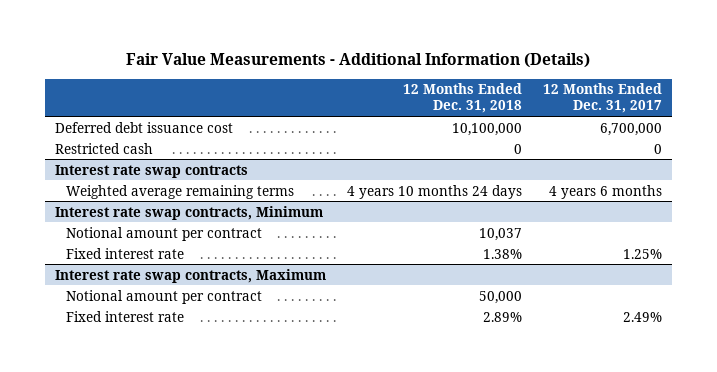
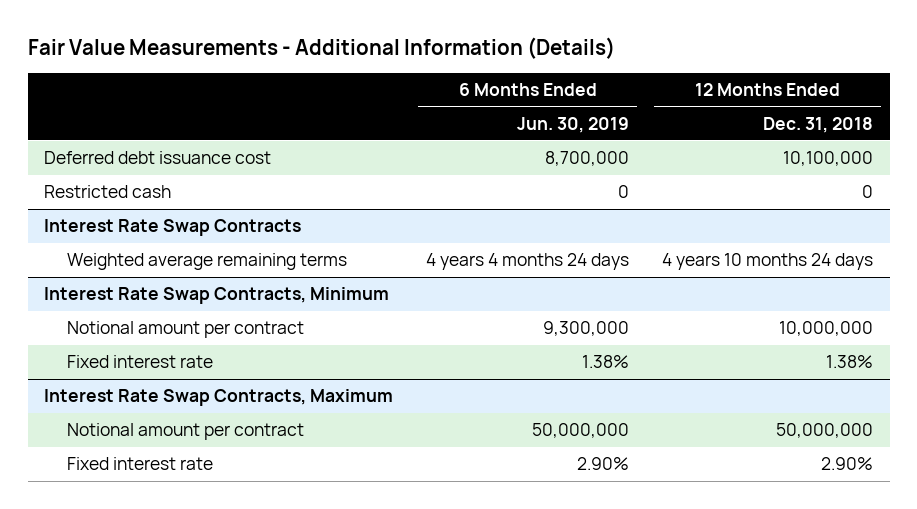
- | 12 Months Ended Dec. 31, 2018 | 12 Months Ended Dec. 31, 2017
+ | 6 Months Ended Jun. 30, 2019 | 12 Months Ended Dec. 31, 2018
- Interest rate swap contracts
+ Interest Rate Swap Contracts
- Interest rate swap contracts, Minimum
- Notional amount per contract | 10,037 |
+ Interest Rate Swap Contracts, Minimum
+ Notional amount per contract | 9,300,000 | 10,000,000
- Interest rate swap contracts, Maximum
- Notional amount per contract | 50,000 |
- Fixed interest rate | 2.89% | 2.49%
+ Interest Rate Swap Contracts, Maximum
+ Notional amount per contract | 50,000,000 | 50,000,000
+ Fixed interest rate | 2.90% | 2.90%

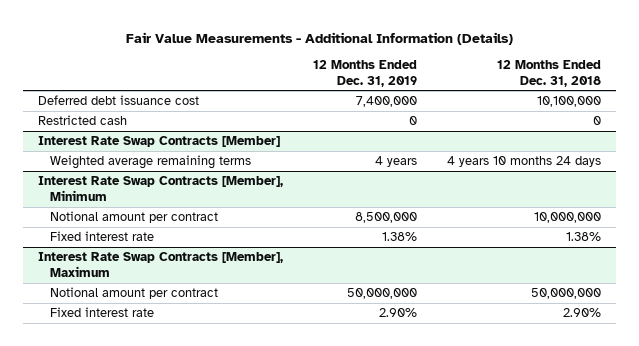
- | 6 Months Ended Jun. 30, 2019 | 12 Months Ended Dec. 31, 2018
+ | 12 Months Ended Dec. 31, 2019 | 12 Months Ended Dec. 31, 2018
- Interest Rate Swap Contracts
+ Interest Rate Swap Contracts [Member]
- Interest Rate Swap Contracts, Minimum
+ Interest Rate Swap Contracts [Member], Minimum
- Interest Rate Swap Contracts, Maximum
+ Interest Rate Swap Contracts [Member], Maximum

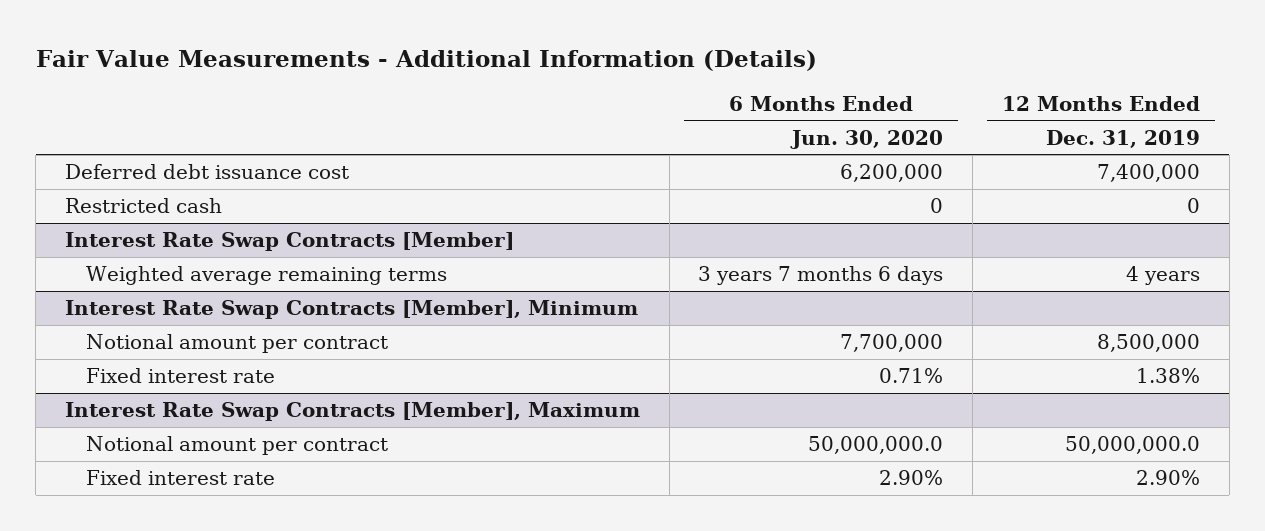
- | 12 Months Ended Dec. 31, 2019 | 12 Months Ended Dec. 31, 2018
+ | 6 Months Ended Jun. 30, 2020 | 12 Months Ended Dec. 31, 2019
@ Interest Rate Swap Contracts [Member], Maximum
- Notional amount per contract | 50,000,000 | 50,000,000
+ Notional amount per contract | 50,000,000.0 | 50,000,000.0

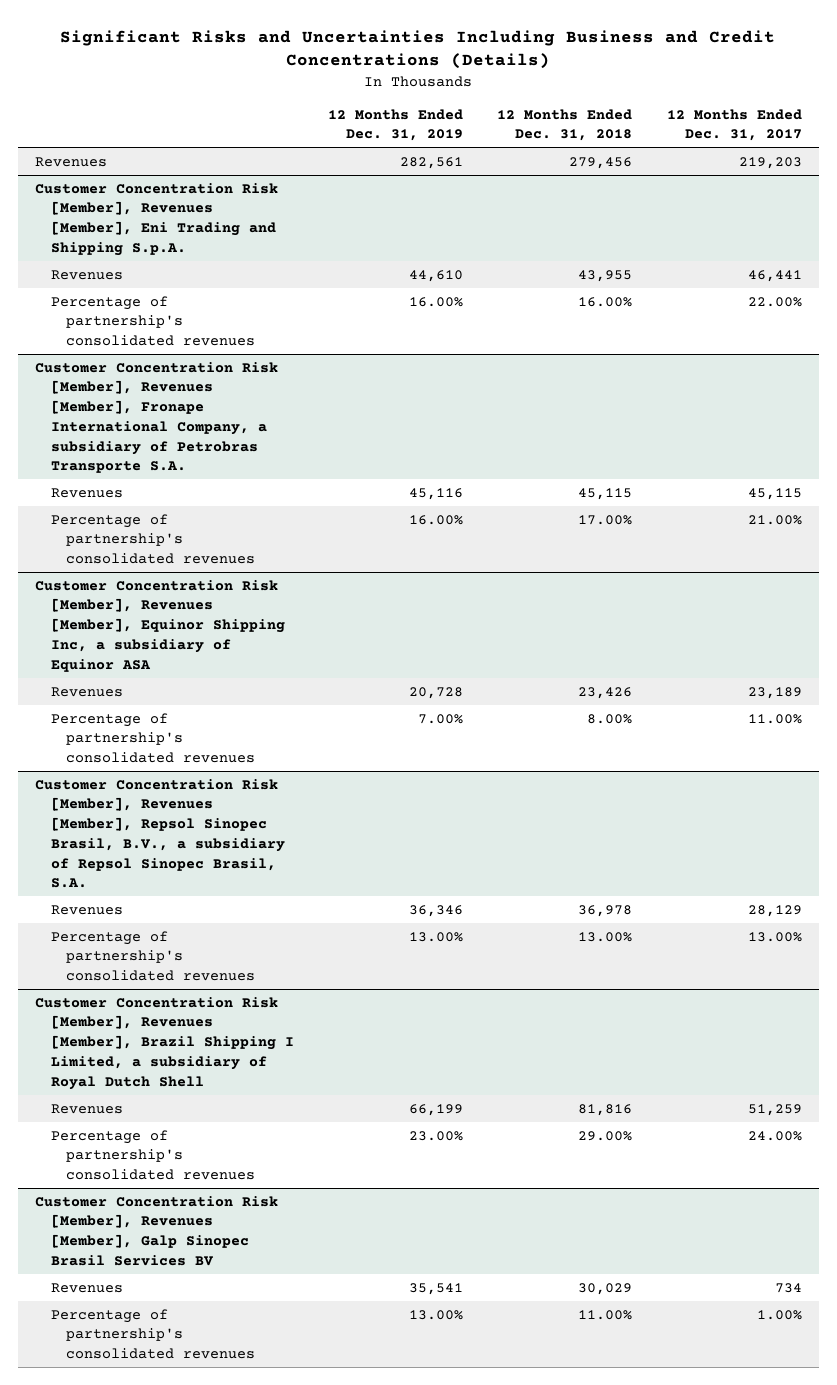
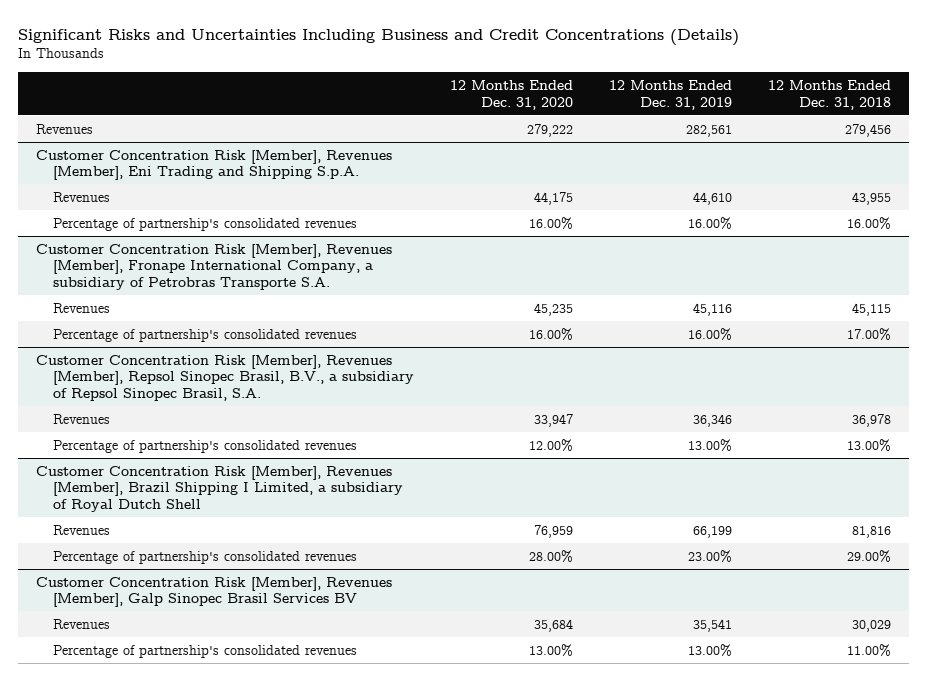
- | 12 Months Ended Dec. 31, 2019 | 12 Months Ended Dec. 31, 2018 | 12 Months Ended Dec. 31, 2017
+ | 12 Months Ended Dec. 31, 2020 | 12 Months Ended Dec. 31, 2019 | 12 Months Ended Dec. 31, 2018
- Customer Concentration Risk [Member], Revenues [Member], Equinor Shipping Inc, a subsidiary of Equinor ASA
- Revenues | 20,728 | 23,426 | 23,189
- Percentage of partnership's consolidated revenues | 7.00% | 8.00% | 11.00%

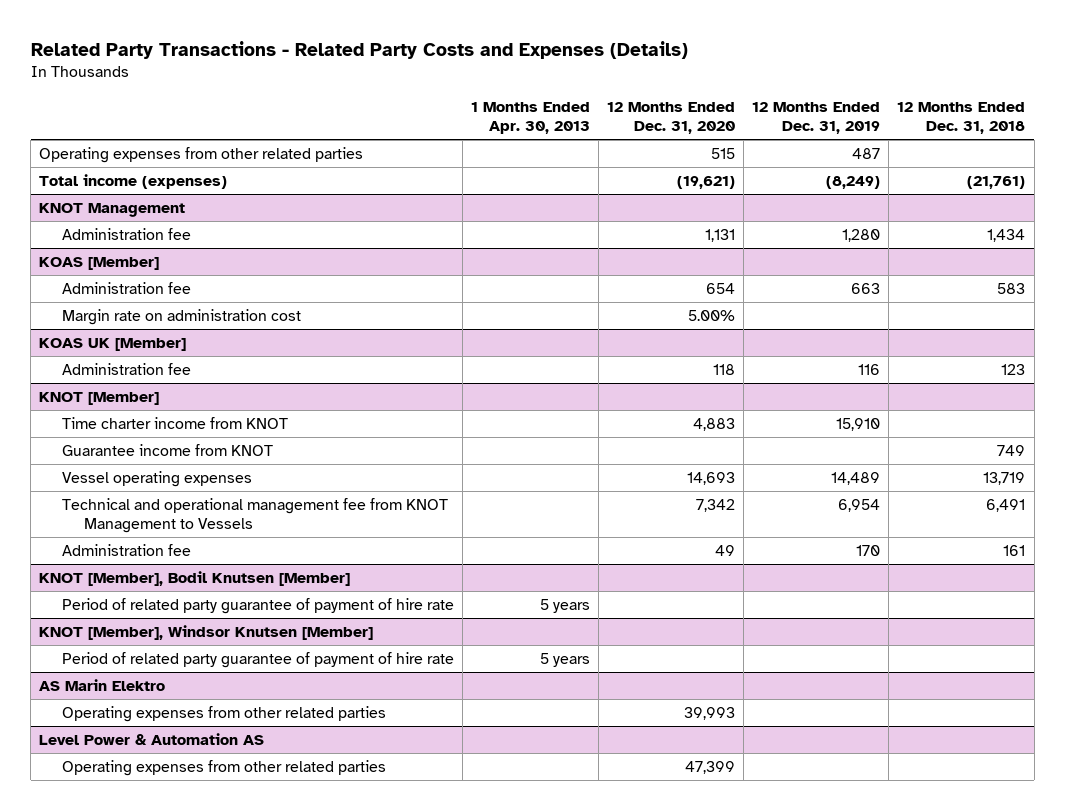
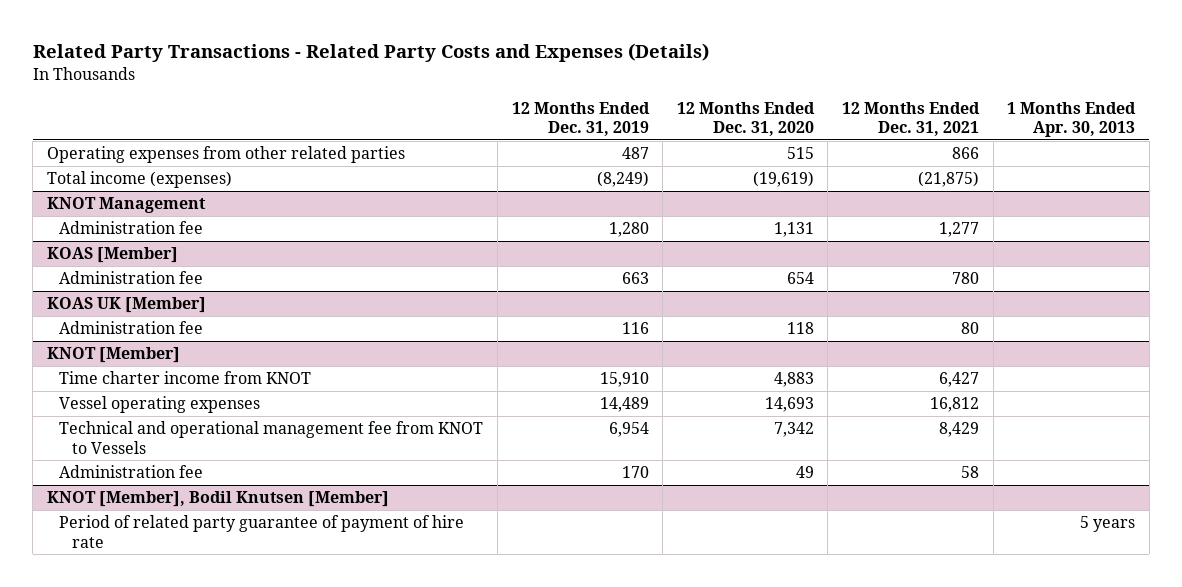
- | 1 Months Ended Apr. 30, 2013 | 12 Months Ended Dec. 31, 2020 | 12 Months Ended Dec. 31, 2019 | 12 Months Ended Dec. 31, 2018
+ | 12 Months Ended Dec. 31, 2019 | 12 Months Ended Dec. 31, 2020 | 12 Months Ended Dec. 31, 2021 | 1 Months Ended Apr. 30, 2013
- Total income (expenses) | | (19,621) | (8,249) | (21,761)
+ Total income (expenses) | (8,249) | (19,619) | (21,875) |
@ KOAS [Member]
- Margin rate on administration cost | | 5.00% | |
@ KNOT [Member]
- Guarantee income from KNOT | | | | 749
- Technical and operational management fee from KNOT Management to Vessels | | 7,342 | 6,954 | 6,491
+ Technical and operational management fee from KNOT to Vessels | 6,954 | 7,342 | 8,429 |
- KNOT [Member], Windsor Knutsen [Member]
- Period of related party guarantee of payment of hire rate | 5 years | | |
- AS Marin Elektro
- Operating expenses from other related parties | | 39,993 | |
- Level Power & Automation AS
- Operating expenses from other related parties | | 47,399 | |

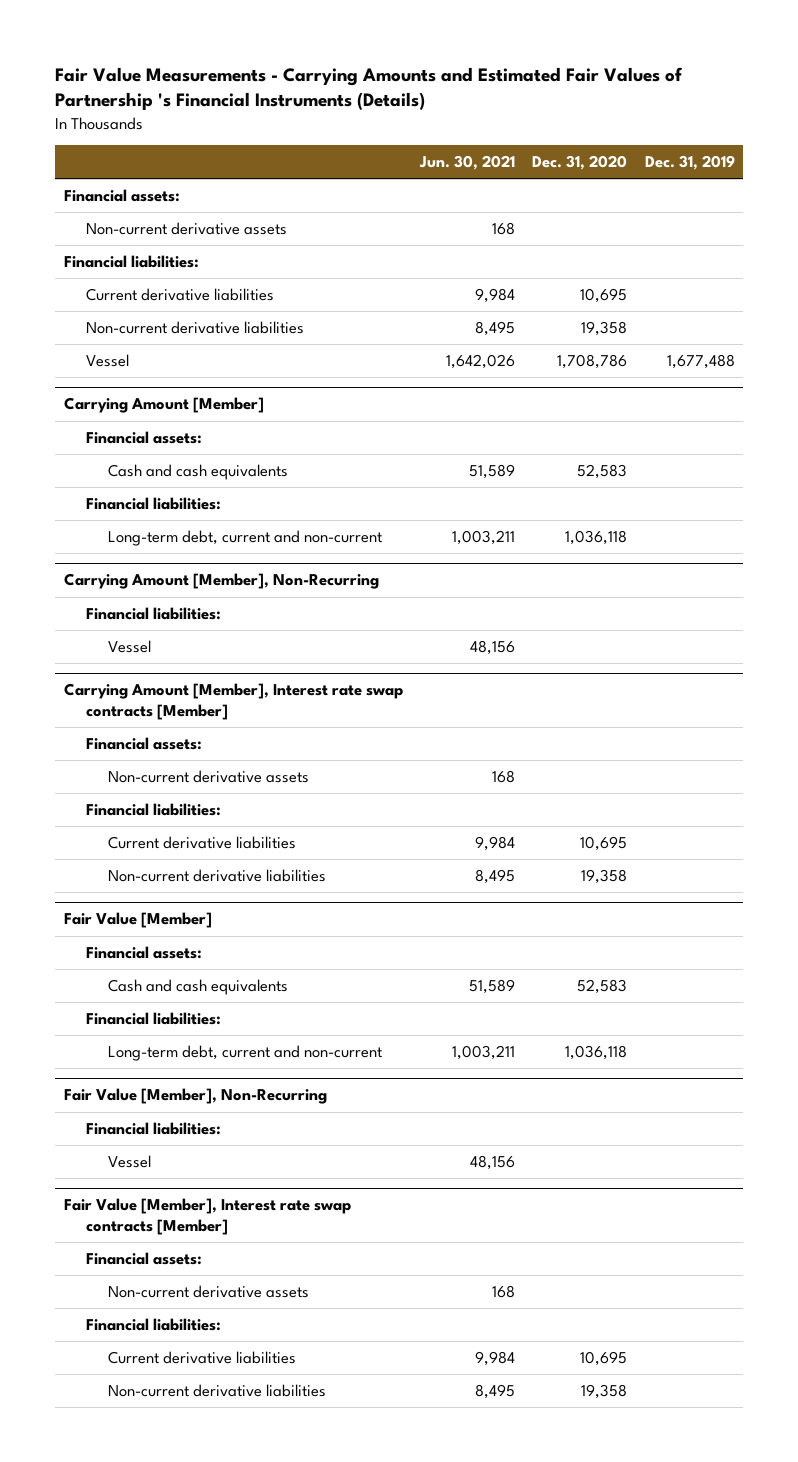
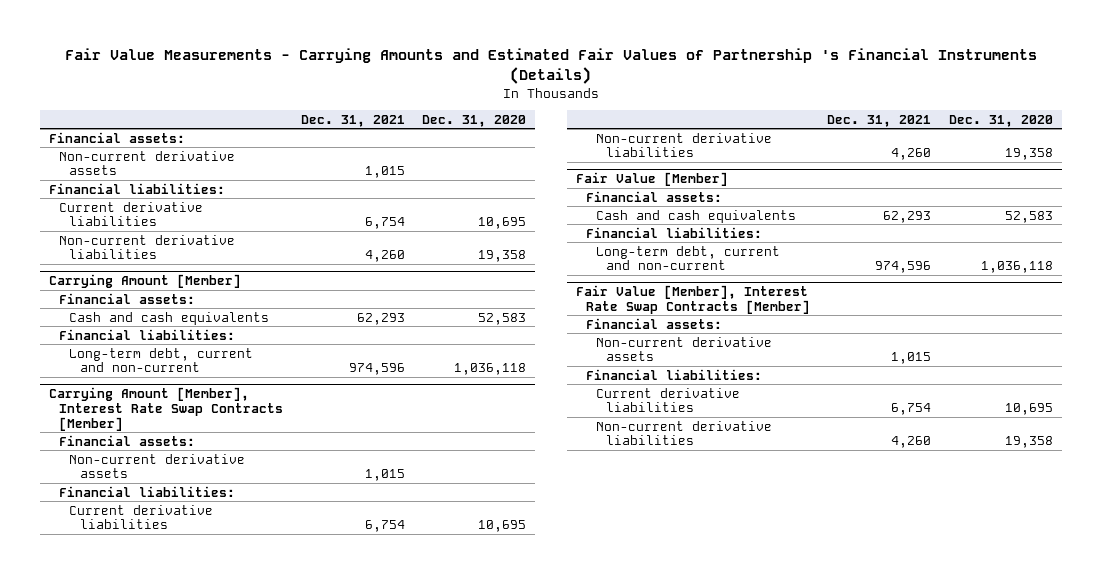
- | Jun. 30, 2021 | Dec. 31, 2020 | Dec. 31, 2019
+ | Dec. 31, 2021 | Dec. 31, 2020
- Vessel | 1,642,026 | 1,708,786 | 1,677,488
- Carrying Amount [Member], Non-Recurring
- Financial liabilities:
- Vessel | 48,156 | |
- Carrying Amount [Member], Interest rate swap contracts [Member]
+ Carrying Amount [Member], Interest Rate Swap Contracts [Member]
- Fair Value [Member], Non-Recurring
- Financial liabilities:
- Vessel | 48,156 | |
- Fair Value [Member], Interest rate swap contracts [Member]
+ Fair Value [Member], Interest Rate Swap Contracts [Member]

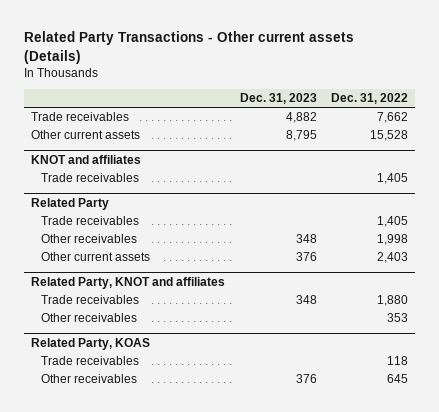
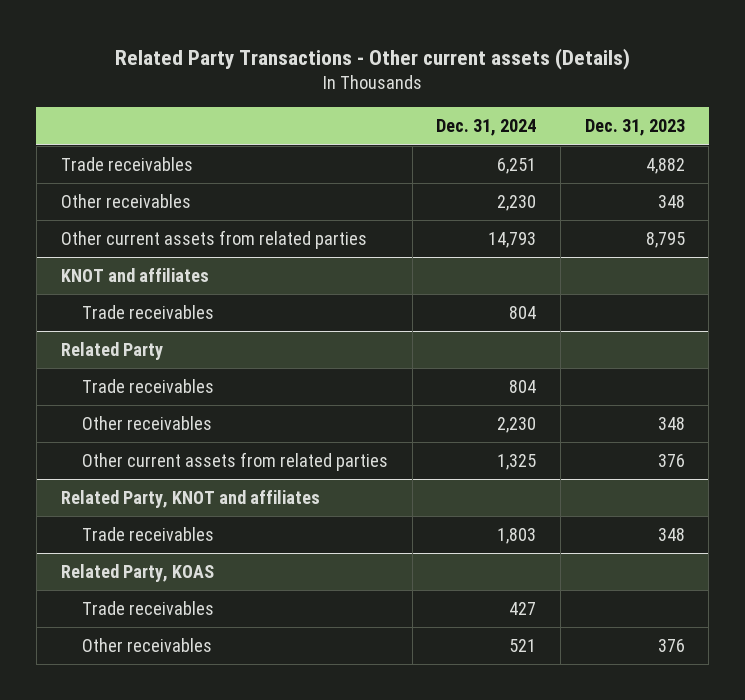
- | Dec. 31, 2023 | Dec. 31, 2022
+ | Dec. 31, 2024 | Dec. 31, 2023
- Other current assets | 8,795 | 15,528
+ Other receivables | 2,230 | 348
+ Other current assets from related parties | 14,793 | 8,795
@ Related Party
- Other current assets | 376 | 2,403
+ Other current assets from related parties | 1,325 | 376
@ Related Party, KNOT and affiliates
- Other receivables | | 353

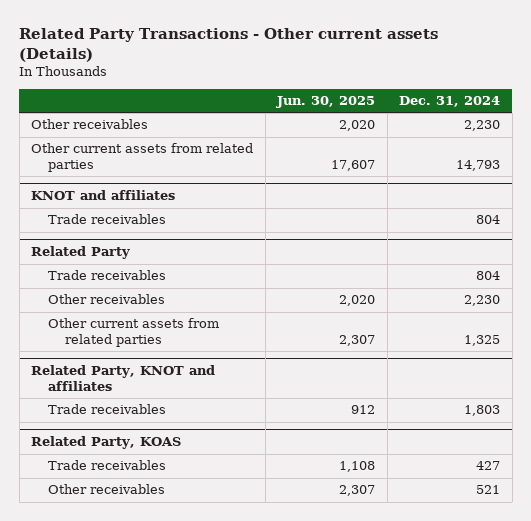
- | Dec. 31, 2024 | Dec. 31, 2023
+ | Jun. 30, 2025 | Dec. 31, 2024
- Trade receivables | 6,251 | 4,882

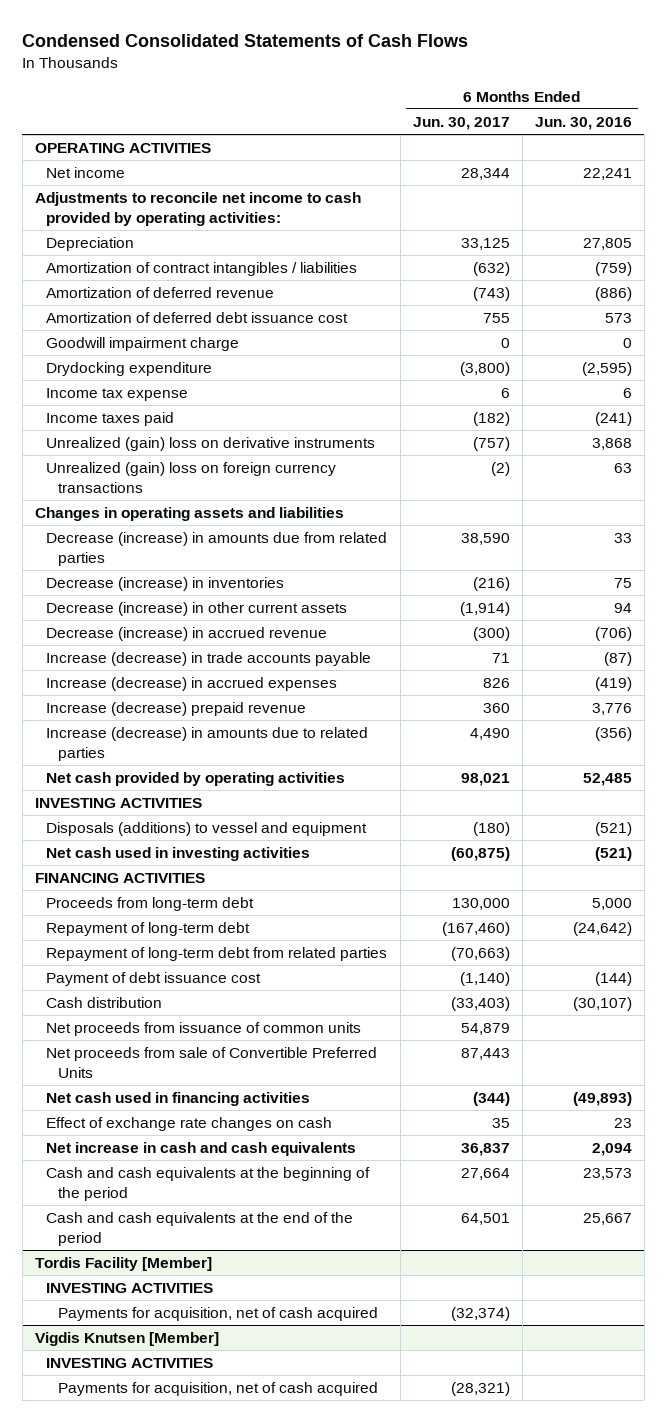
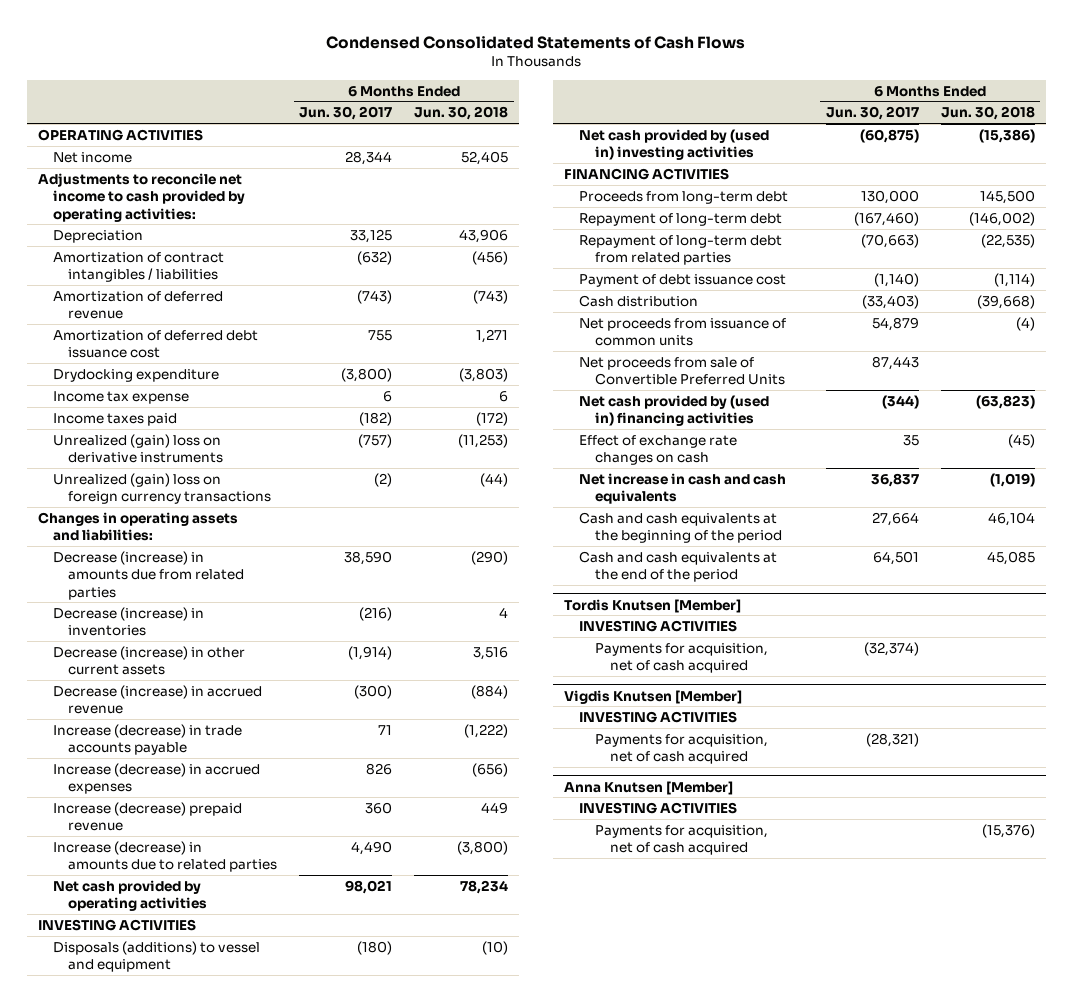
- | 6 Months Ended Jun. 30, 2017 | 6 Months Ended Jun. 30, 2016
+ | 6 Months Ended Jun. 30, 2017 | 6 Months Ended Jun. 30, 2018
- Goodwill impairment charge | 0 | 0
- Changes in operating assets and liabilities
+ Changes in operating assets and liabilities:
- Net cash used in investing activities | (60,875) | (521)
+ Net cash provided by (used in) investing activities | (60,875) | (15,386)
- Net cash used in financing activities | (344) | (49,893)
+ Net cash provided by (used in) financing activities | (344) | (63,823)
- Tordis Facility [Member]
+ Tordis Knutsen [Member]
+ Anna Knutsen [Member]
+ INVESTING ACTIVITIES
+ Payments for acquisition, net of cash acquired | | (15,376)

